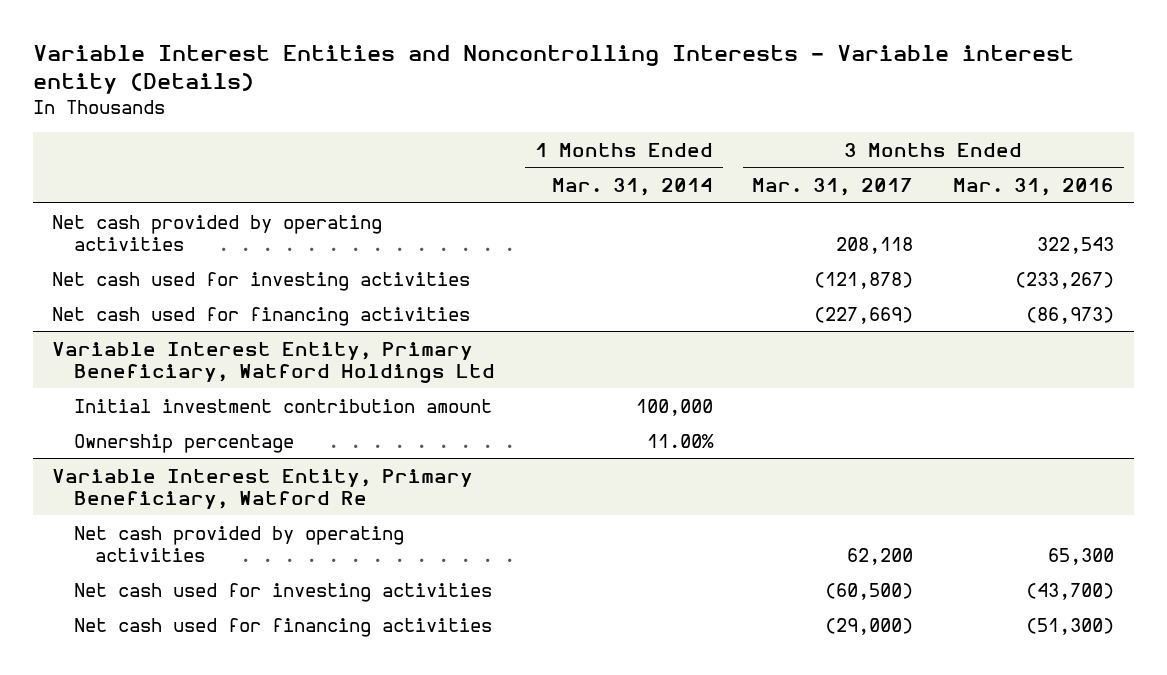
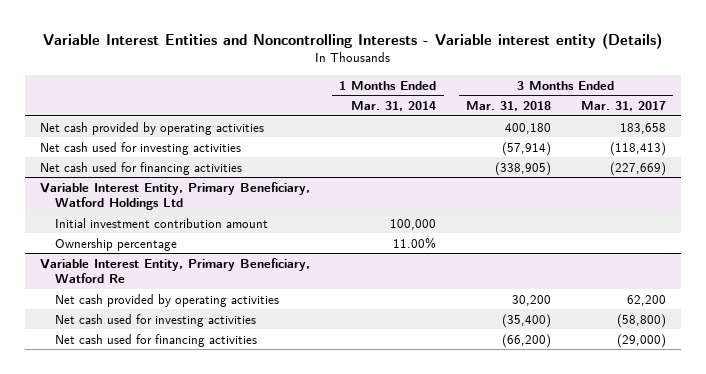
- | 1 Months Ended Mar. 31, 2014 | 3 Months Ended Mar. 31, 2017 | 3 Months Ended Mar. 31, 2016
+ | 1 Months Ended Mar. 31, 2014 | 3 Months Ended Mar. 31, 2018 | 3 Months Ended Mar. 31, 2017
- Net cash provided by operating activities | | 208,118 | 322,543
- Net cash used for investing activities | | (121,878) | (233,267)
+ Net cash provided by operating activities | | 400,180 | 183,658
+ Net cash used for investing activities | | (57,914) | (118,413)
@ Variable Interest Entity, Primary Beneficiary, Watford Re
- Net cash used for investing activities | | (60,500) | (43,700)
+ Net cash used for investing activities | | (35,400) | (58,800)

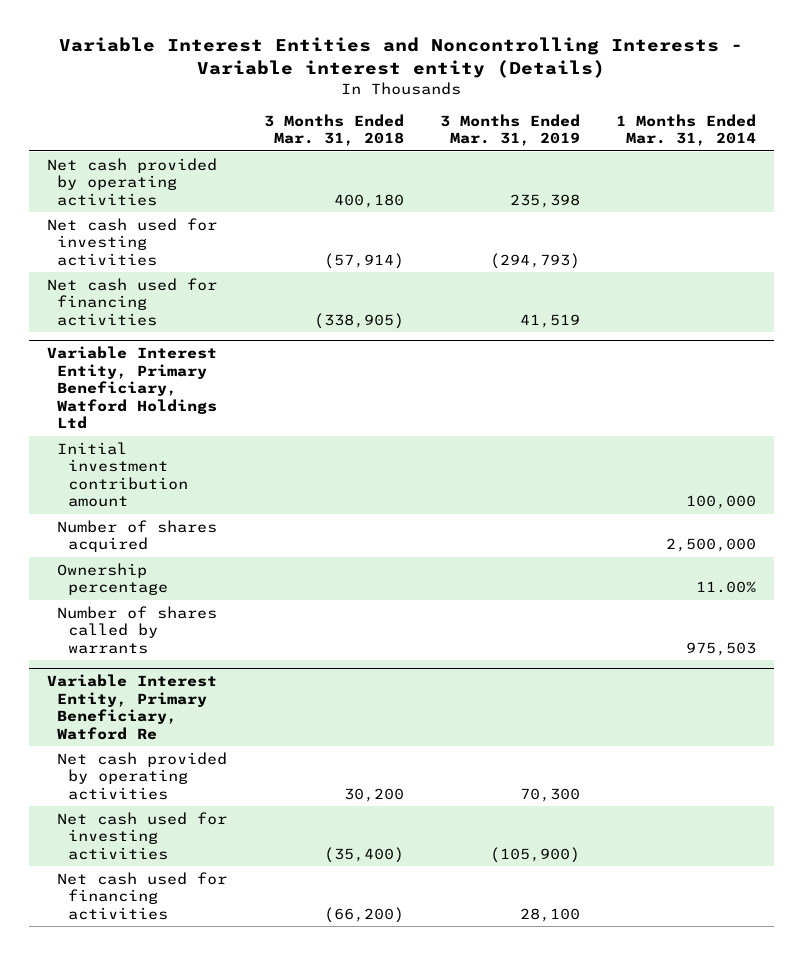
- | 1 Months Ended Mar. 31, 2014 | 3 Months Ended Mar. 31, 2018 | 3 Months Ended Mar. 31, 2017
+ | 3 Months Ended Mar. 31, 2018 | 3 Months Ended Mar. 31, 2019 | 1 Months Ended Mar. 31, 2014
@ Variable Interest Entity, Primary Beneficiary, Watford Holdings Ltd
+ Number of shares acquired | | | 2,500,000
+ Number of shares called by warrants | | | 975,503

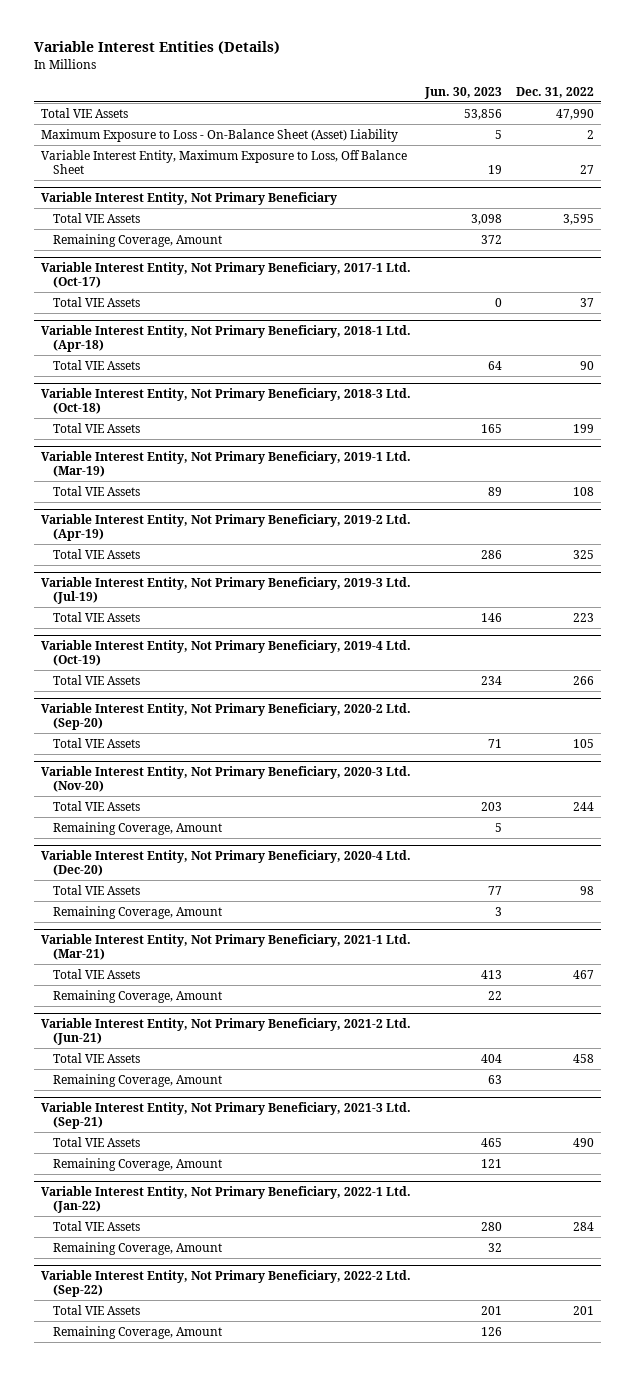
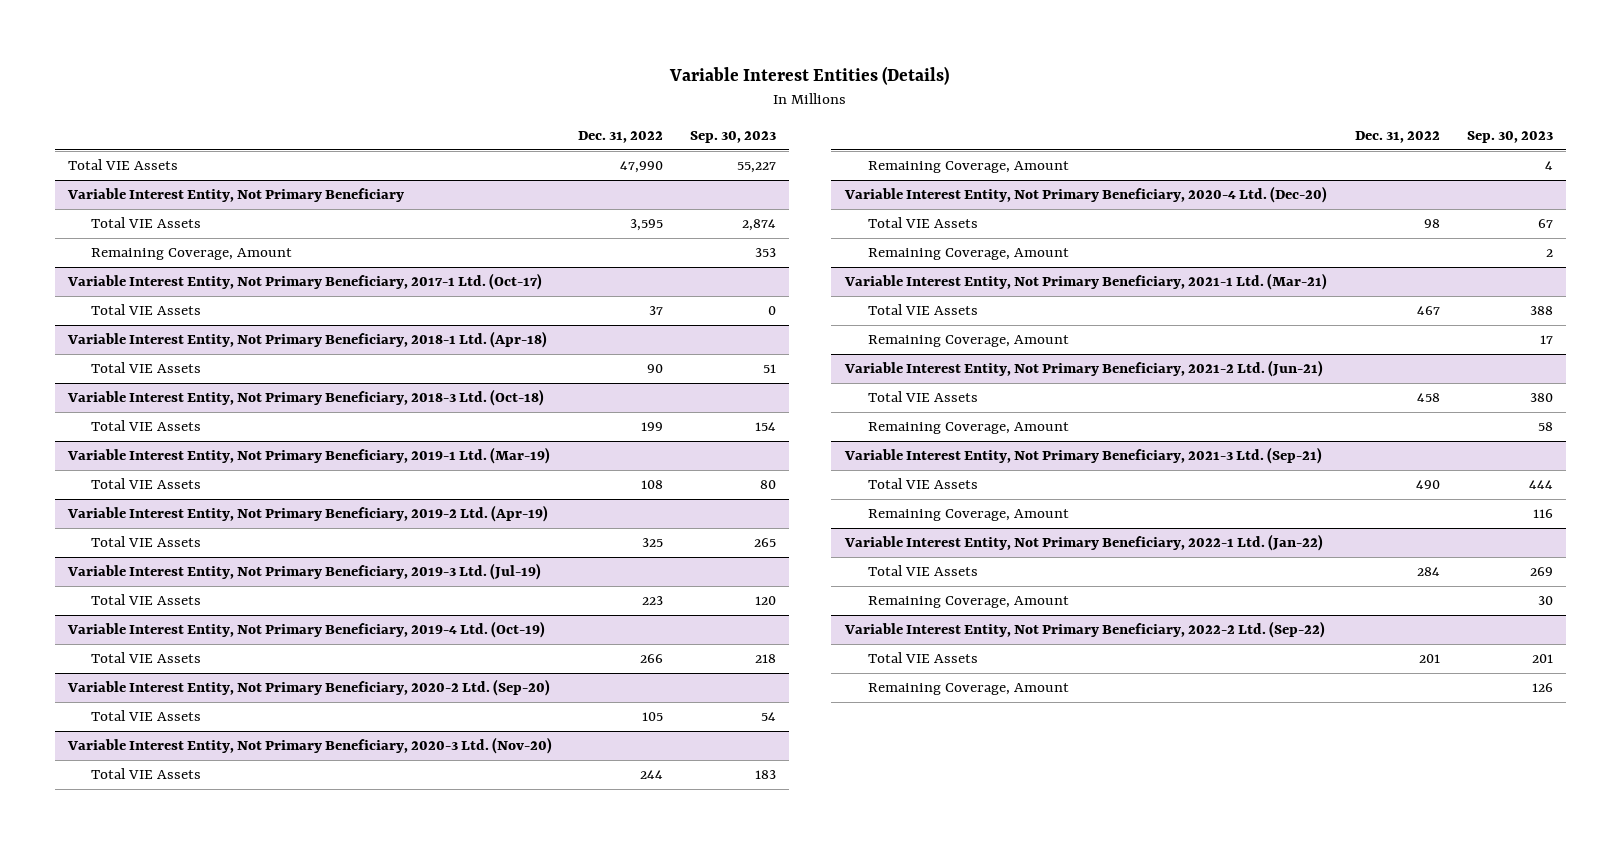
- | Jun. 30, 2023 | Dec. 31, 2022
+ | Dec. 31, 2022 | Sep. 30, 2023
- Maximum Exposure to Loss - On-Balance Sheet (Asset) Liability | 5 | 2
- Variable Interest Entity, Maximum Exposure to Loss, Off Balance Sheet | 19 | 27

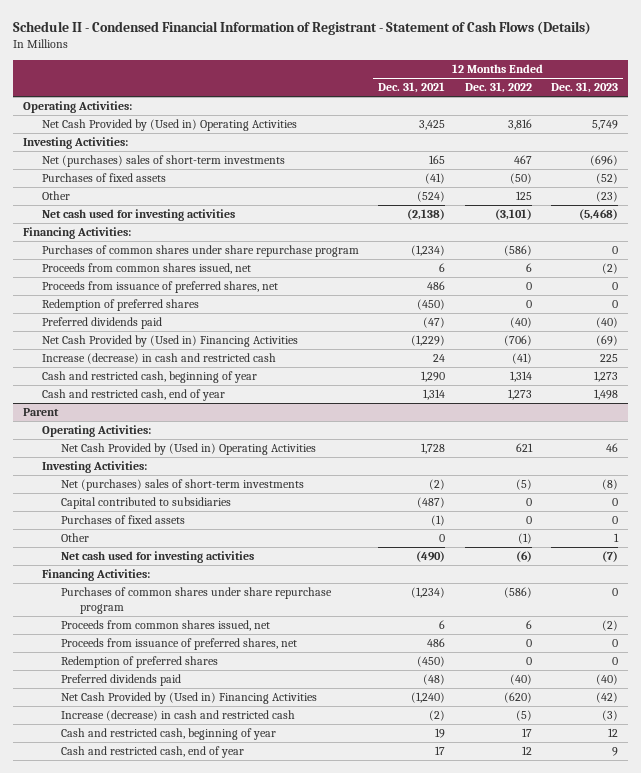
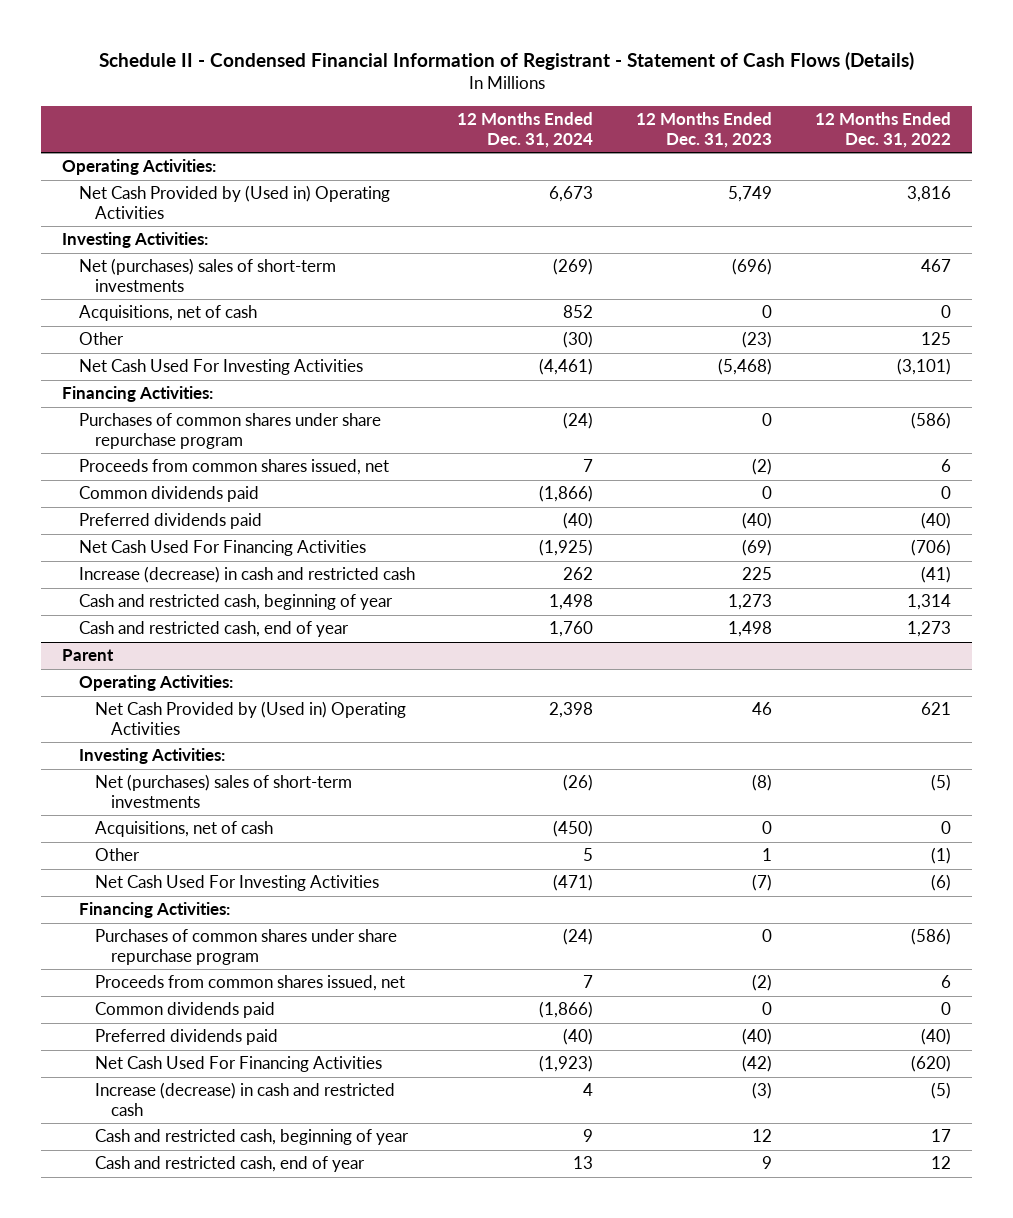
- | 12 Months Ended Dec. 31, 2021 | 12 Months Ended Dec. 31, 2022 | 12 Months Ended Dec. 31, 2023
+ | 12 Months Ended Dec. 31, 2024 | 12 Months Ended Dec. 31, 2023 | 12 Months Ended Dec. 31, 2022
- Purchases of fixed assets | (41) | (50) | (52)
+ Acquisitions, net of cash | 852 | 0 | 0
- Net cash used for investing activities | (2,138) | (3,101) | (5,468)
+ Net Cash Used For Investing Activities | (4,461) | (5,468) | (3,101)
- Proceeds from issuance of preferred shares, net | 486 | 0 | 0
- Redemption of preferred shares | (450) | 0 | 0
+ Common dividends paid | (1,866) | 0 | 0
- Net Cash Provided by (Used in) Financing Activities | (1,229) | (706) | (69)
+ Net Cash Used For Financing Activities | (1,925) | (69) | (706)
@ Parent
- Capital contributed to subsidiaries | (487) | 0 | 0
- Purchases of fixed assets | (1) | 0 | 0
+ Acquisitions, net of cash | (450) | 0 | 0
- Net cash used for investing activities | (490) | (6) | (7)
+ Net Cash Used For Investing Activities | (471) | (7) | (6)
- Proceeds from issuance of preferred shares, net | 486 | 0 | 0
- Redemption of preferred shares | (450) | 0 | 0
+ Common dividends paid | (1,866) | 0 | 0
- Net Cash Provided by (Used in) Financing Activities | (1,240) | (620) | (42)
+ Net Cash Used For Financing Activities | (1,923) | (42) | (620)

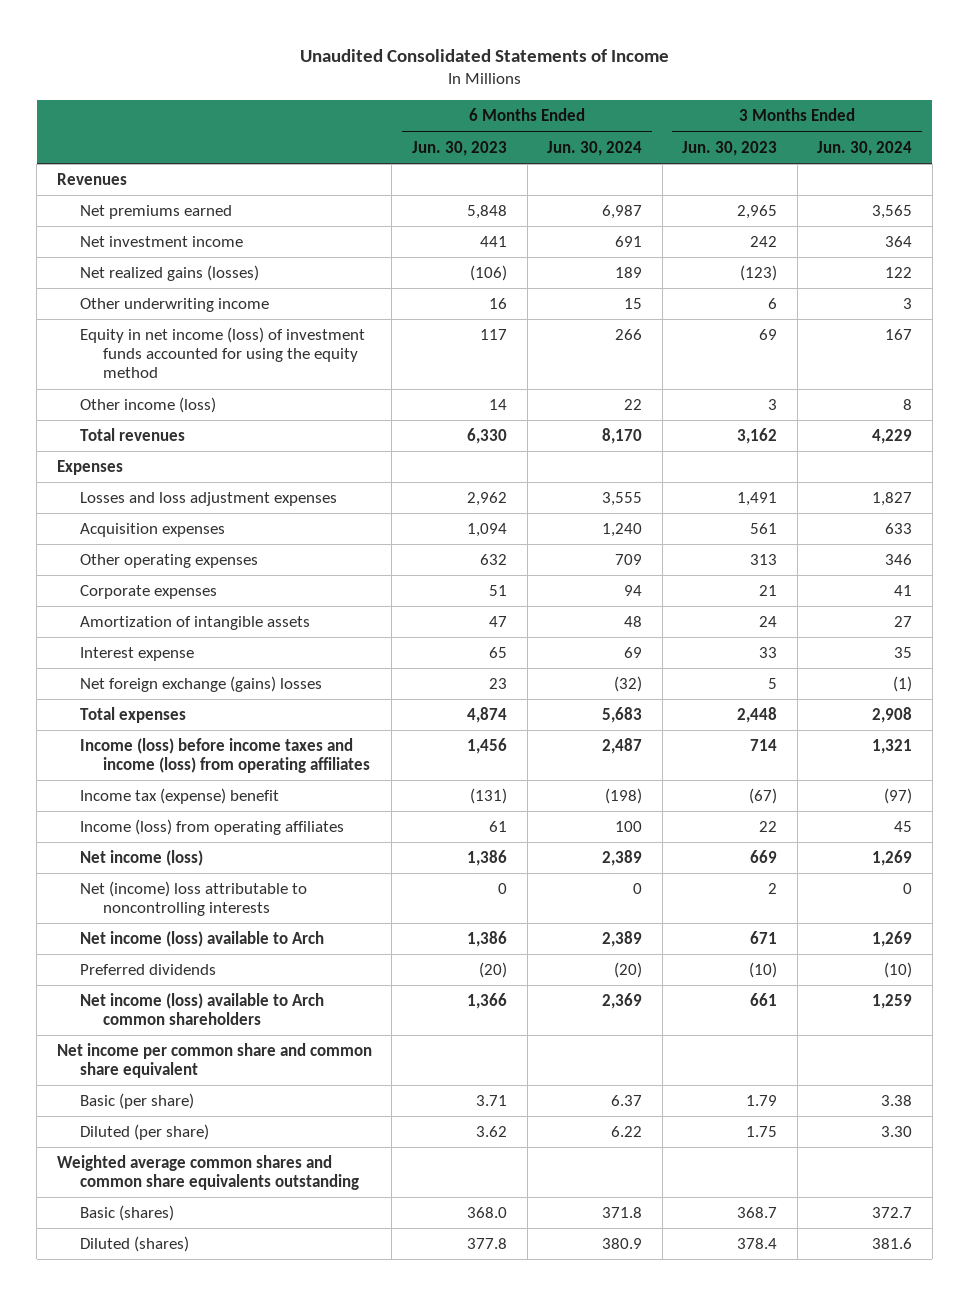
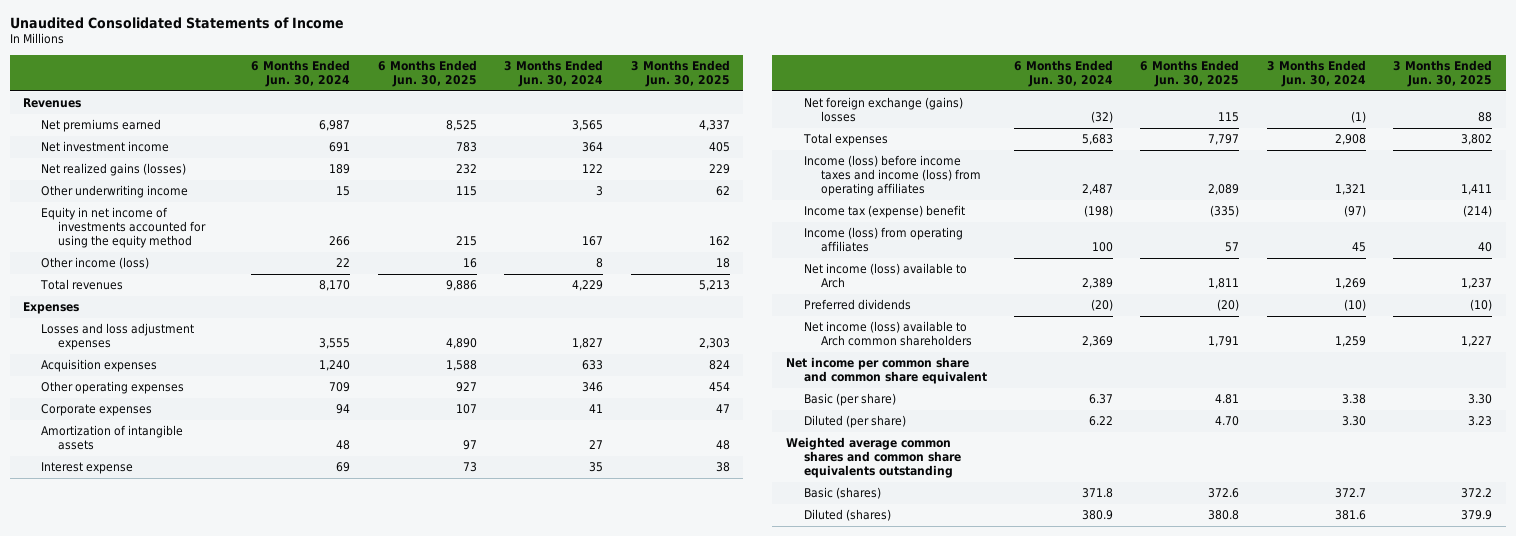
- | 6 Months Ended Jun. 30, 2023 | 6 Months Ended Jun. 30, 2024 | 3 Months Ended Jun. 30, 2023 | 3 Months Ended Jun. 30, 2024
+ | 6 Months Ended Jun. 30, 2024 | 6 Months Ended Jun. 30, 2025 | 3 Months Ended Jun. 30, 2024 | 3 Months Ended Jun. 30, 2025
- Equity in net income (loss) of investment funds accounted for using the equity method | 117 | 266 | 69 | 167
+ Equity in net income of investments accounted for using the equity method | 266 | 215 | 167 | 162
- Net income (loss) | 1,386 | 2,389 | 669 | 1,269
- Net (income) loss attributable to noncontrolling interests | 0 | 0 | 2 | 0

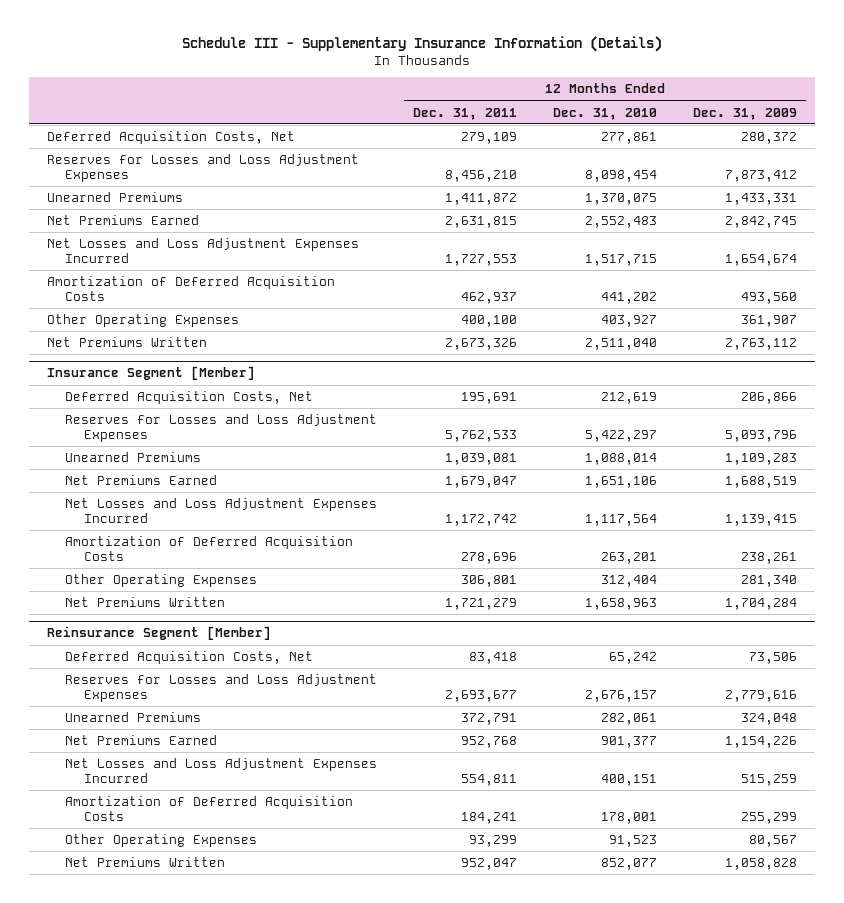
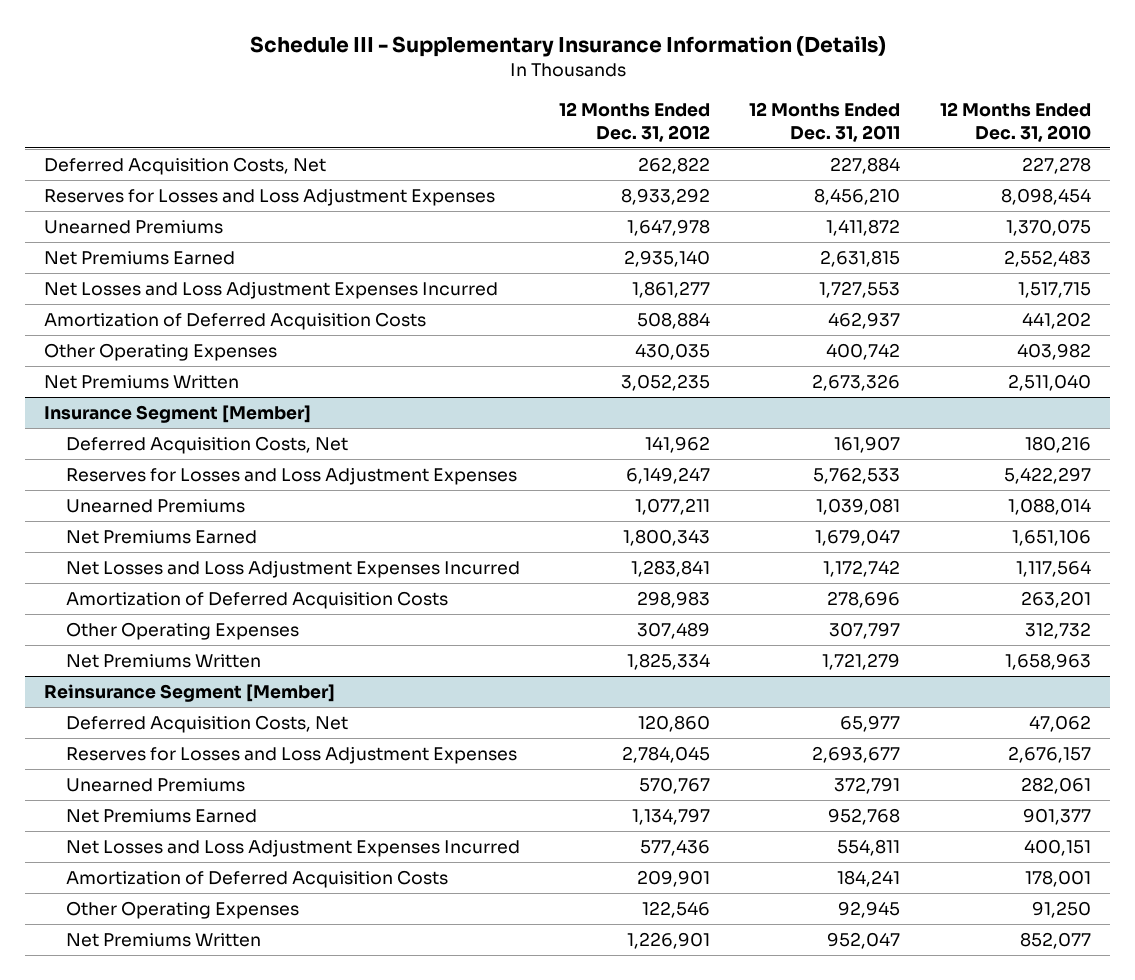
- | 12 Months Ended Dec. 31, 2011 | 12 Months Ended Dec. 31, 2010 | 12 Months Ended Dec. 31, 2009
+ | 12 Months Ended Dec. 31, 2012 | 12 Months Ended Dec. 31, 2011 | 12 Months Ended Dec. 31, 2010
- Deferred Acquisition Costs, Net | 279,109 | 277,861 | 280,372
+ Deferred Acquisition Costs, Net | 262,822 | 227,884 | 227,278
- Other Operating Expenses | 400,100 | 403,927 | 361,907
+ Other Operating Expenses | 430,035 | 400,742 | 403,982
@ Insurance Segment [Member]
- Deferred Acquisition Costs, Net | 195,691 | 212,619 | 206,866
+ Deferred Acquisition Costs, Net | 141,962 | 161,907 | 180,216
- Other Operating Expenses | 306,801 | 312,404 | 281,340
+ Other Operating Expenses | 307,489 | 307,797 | 312,732
@ Reinsurance Segment [Member]
- Deferred Acquisition Costs, Net | 83,418 | 65,242 | 73,506
+ Deferred Acquisition Costs, Net | 120,860 | 65,977 | 47,062
- Other Operating Expenses | 93,299 | 91,523 | 80,567
+ Other Operating Expenses | 122,546 | 92,945 | 91,250

